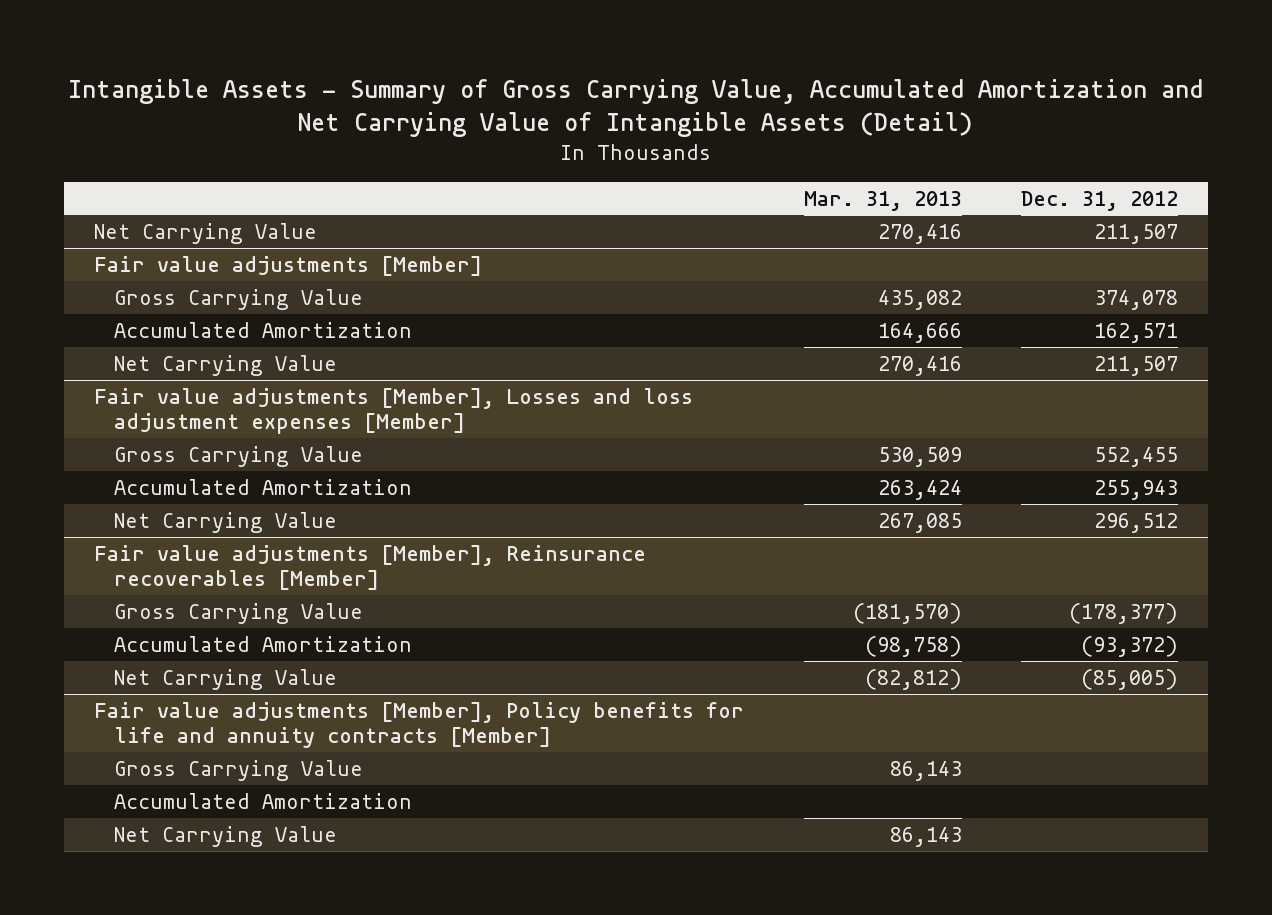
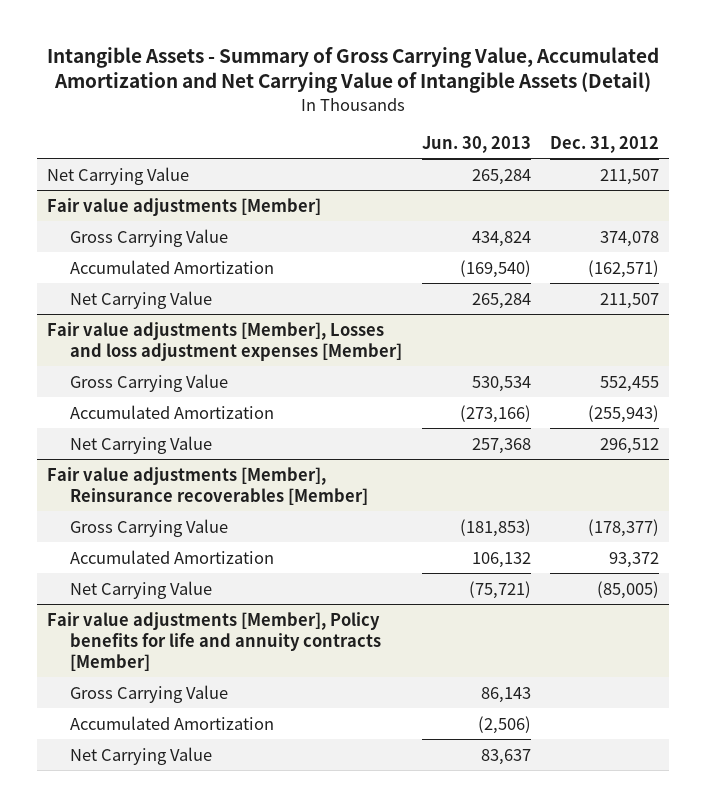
- | Mar. 31, 2013 | Dec. 31, 2012
+ | Jun. 30, 2013 | Dec. 31, 2012
@ Fair value adjustments [Member]
- Accumulated Amortization | 164,666 | 162,571
+ Accumulated Amortization | (169,540) | (162,571)
@ Fair value adjustments [Member], Losses and loss adjustment expenses [Member]
- Accumulated Amortization | 263,424 | 255,943
+ Accumulated Amortization | (273,166) | (255,943)
@ Fair value adjustments [Member], Reinsurance recoverables [Member]
- Accumulated Amortization | (98,758) | (93,372)
+ Accumulated Amortization | 106,132 | 93,372

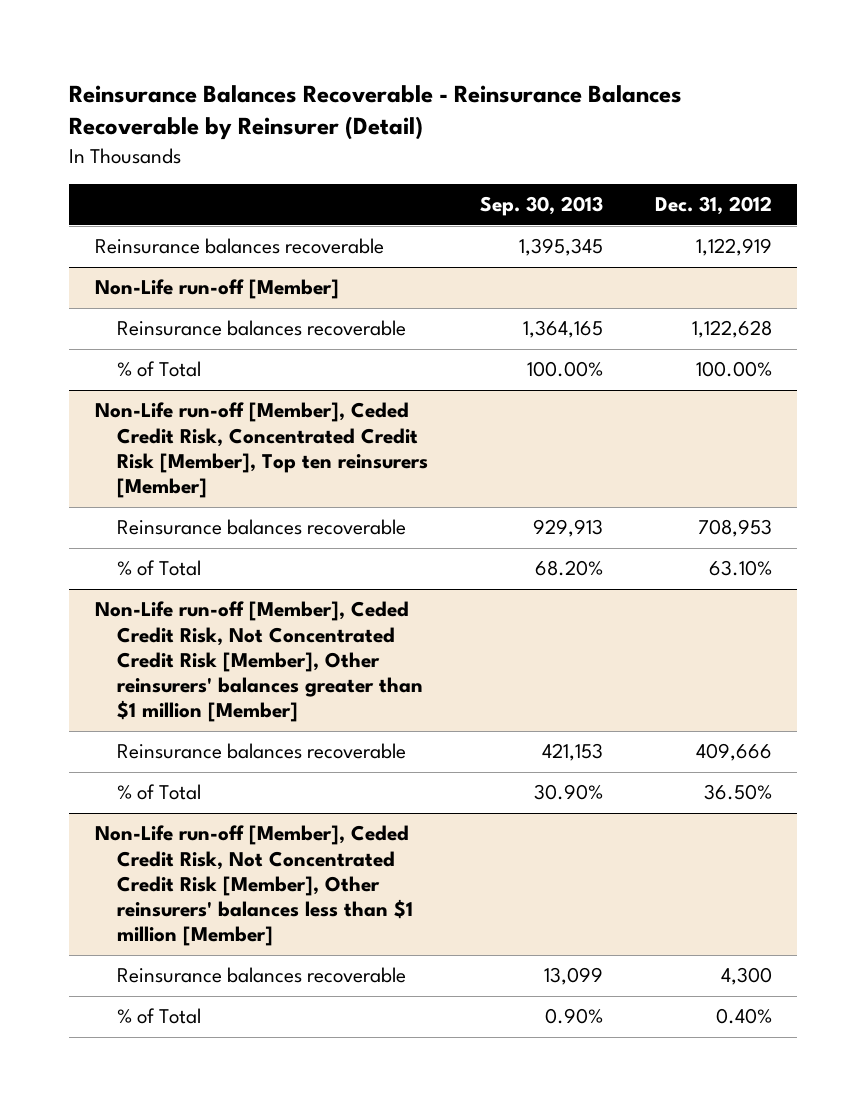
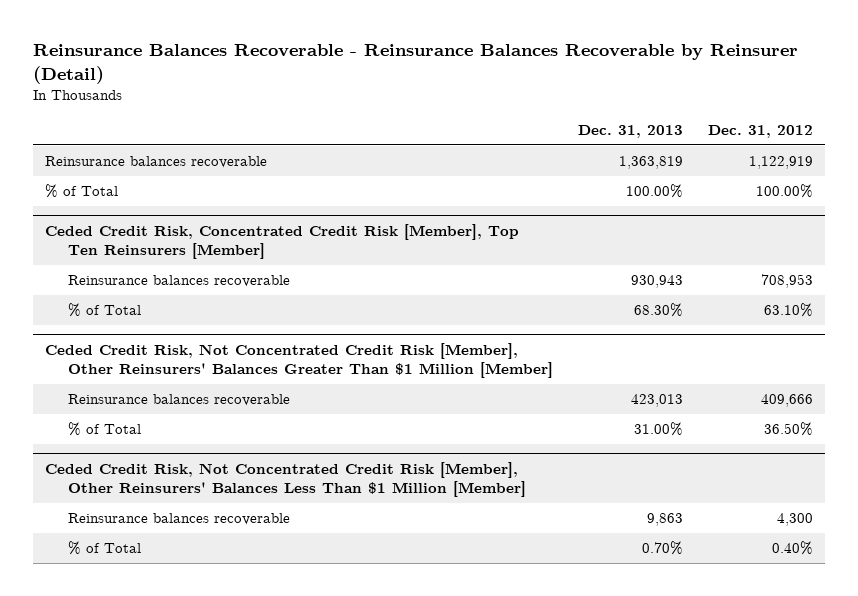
- | Sep. 30, 2013 | Dec. 31, 2012
+ | Dec. 31, 2013 | Dec. 31, 2012
- Non-Life run-off [Member]
- Reinsurance balances recoverable | 1,364,165 | 1,122,628
- Non-Life run-off [Member], Ceded Credit Risk, Concentrated Credit Risk [Member], Top ten reinsurers [Member]
+ Ceded Credit Risk, Concentrated Credit Risk [Member], Top Ten Reinsurers [Member]
- Non-Life run-off [Member], Ceded Credit Risk, Not Concentrated Credit Risk [Member], Other reinsurers' balances greater than $1 million [Member]
+ Ceded Credit Risk, Not Concentrated Credit Risk [Member], Other Reinsurers' Balances Greater Than $1 Million [Member]
- Non-Life run-off [Member], Ceded Credit Risk, Not Concentrated Credit Risk [Member], Other reinsurers' balances less than $1 million [Member]
+ Ceded Credit Risk, Not Concentrated Credit Risk [Member], Other Reinsurers' Balances Less Than $1 Million [Member]

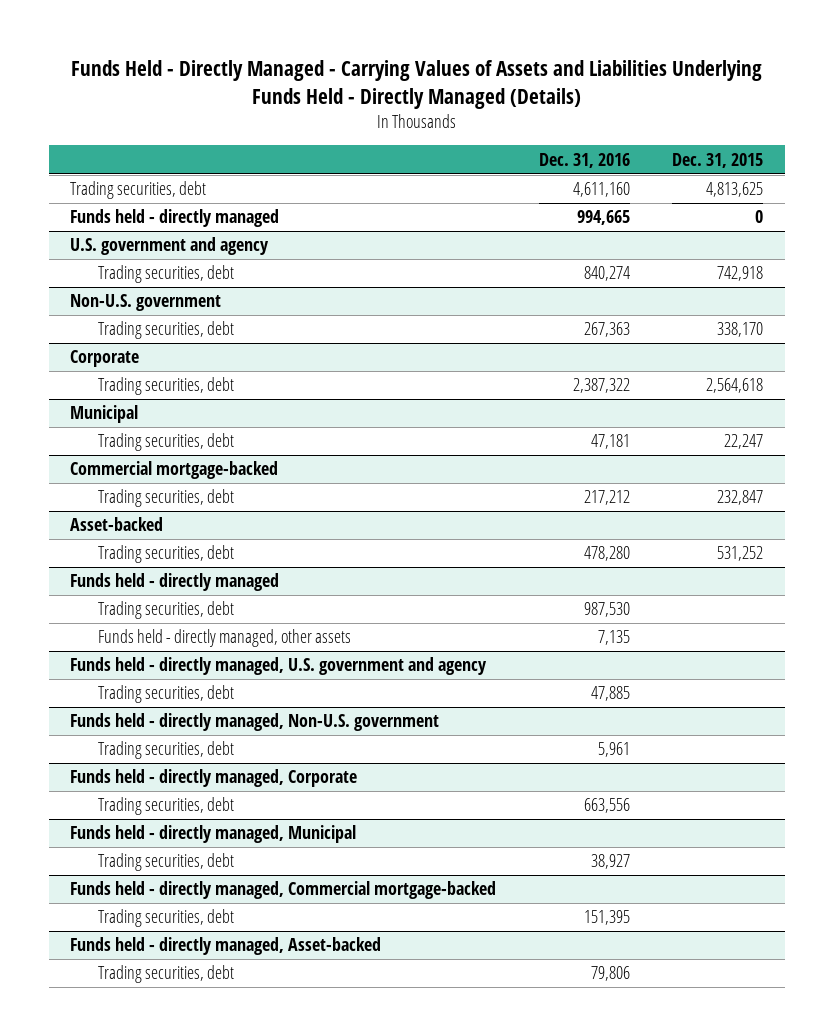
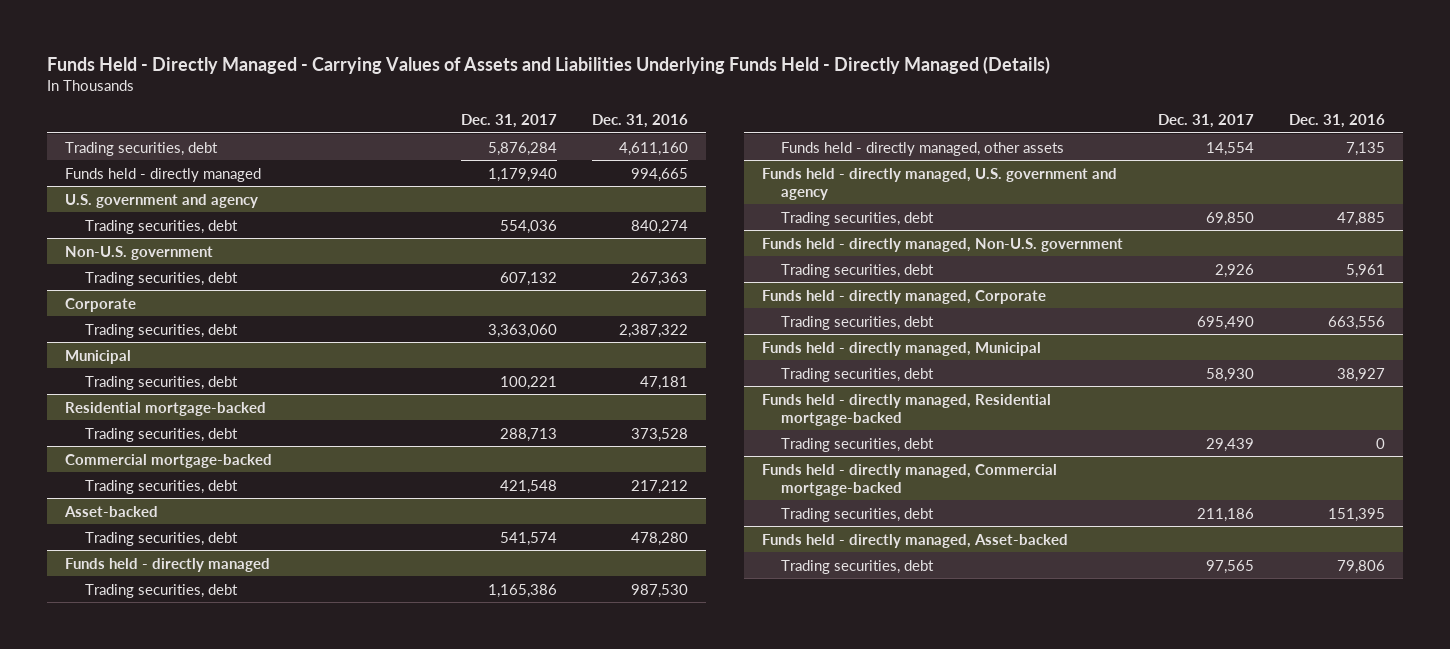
- | Dec. 31, 2016 | Dec. 31, 2015
+ | Dec. 31, 2017 | Dec. 31, 2016
+ Residential mortgage-backed
+ Trading securities, debt | 288,713 | 373,528
+ Funds held - directly managed, Residential mortgage-backed
+ Trading securities, debt | 29,439 | 0

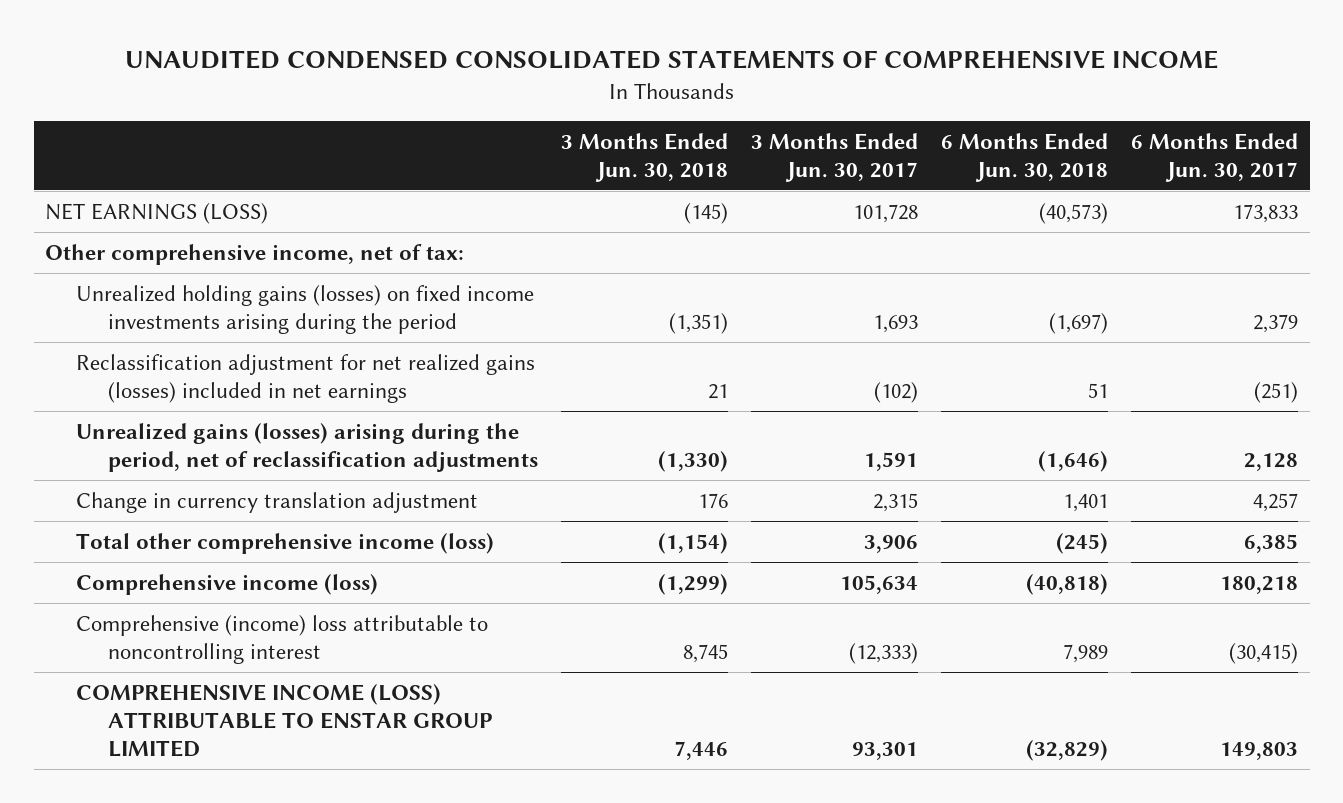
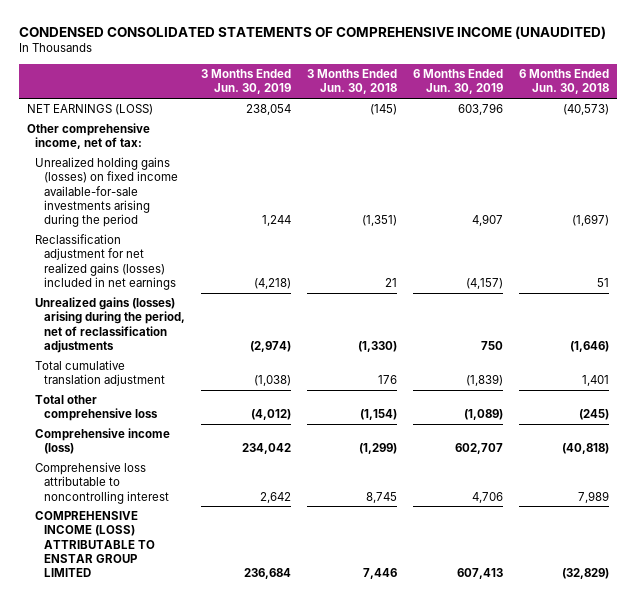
- UNAUDITED CONDENSED CONSOLIDATED STATEMENTS OF COMPREHENSIVE INCOME
+ CONDENSED CONSOLIDATED STATEMENTS OF COMPREHENSIVE INCOME (UNAUDITED)
- | 3 Months Ended Jun. 30, 2018 | 3 Months Ended Jun. 30, 2017 | 6 Months Ended Jun. 30, 2018 | 6 Months Ended Jun. 30, 2017
+ | 3 Months Ended Jun. 30, 2019 | 3 Months Ended Jun. 30, 2018 | 6 Months Ended Jun. 30, 2019 | 6 Months Ended Jun. 30, 2018
- Unrealized holding gains (losses) on fixed income investments arising during the period | (1,351) | 1,693 | (1,697) | 2,379
+ Unrealized holding gains (losses) on fixed income available-for-sale investments arising during the period | 1,244 | (1,351) | 4,907 | (1,697)
- Change in currency translation adjustment | 176 | 2,315 | 1,401 | 4,257
- Total other comprehensive income (loss) | (1,154) | 3,906 | (245) | 6,385
+ Total cumulative translation adjustment | (1,038) | 176 | (1,839) | 1,401
+ Total other comprehensive loss | (4,012) | (1,154) | (1,089) | (245)
- Comprehensive (income) loss attributable to noncontrolling interest | 8,745 | (12,333) | 7,989 | (30,415)
+ Comprehensive loss attributable to noncontrolling interest | 2,642 | 8,745 | 4,706 | 7,989

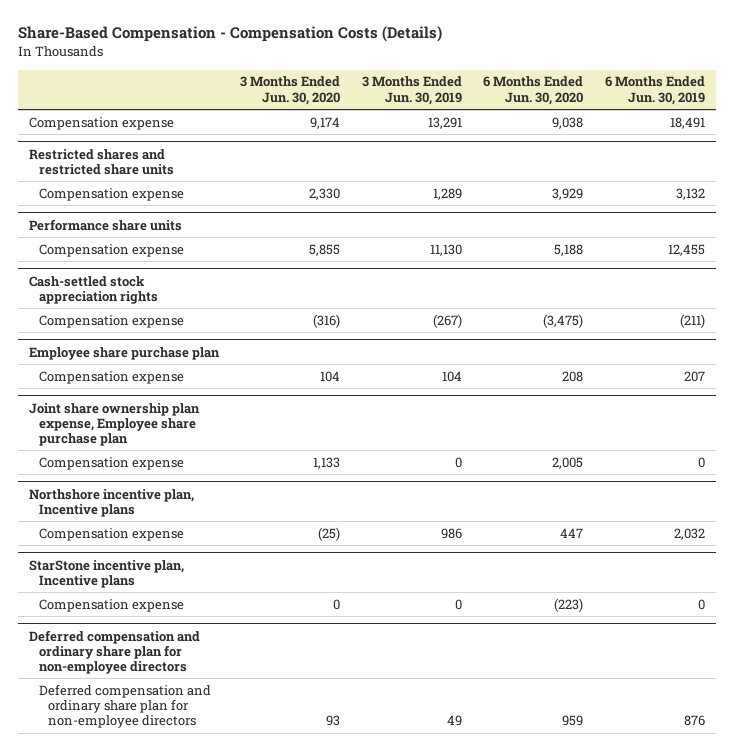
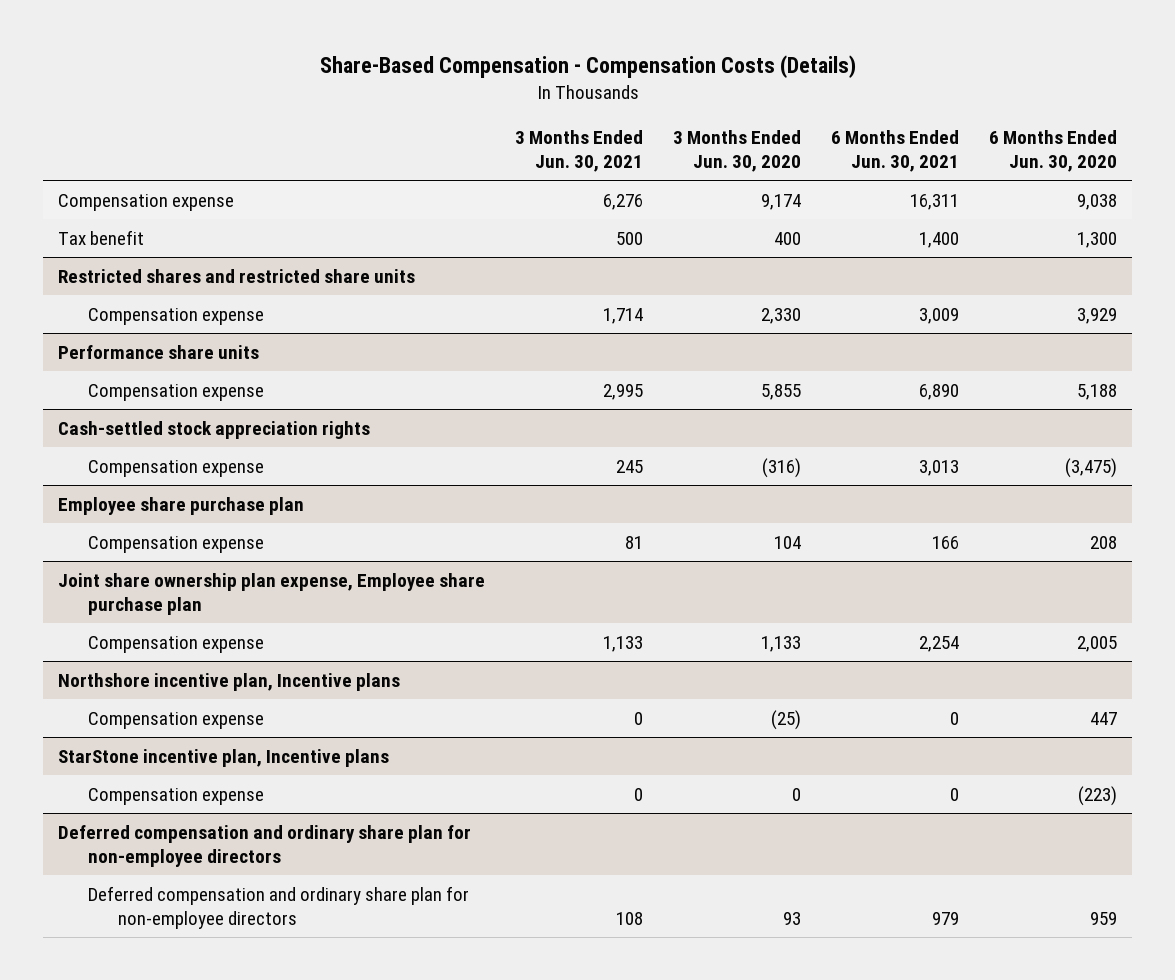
- | 3 Months Ended Jun. 30, 2020 | 3 Months Ended Jun. 30, 2019 | 6 Months Ended Jun. 30, 2020 | 6 Months Ended Jun. 30, 2019
+ | 3 Months Ended Jun. 30, 2021 | 3 Months Ended Jun. 30, 2020 | 6 Months Ended Jun. 30, 2021 | 6 Months Ended Jun. 30, 2020
+ Tax benefit | 500 | 400 | 1,400 | 1,300

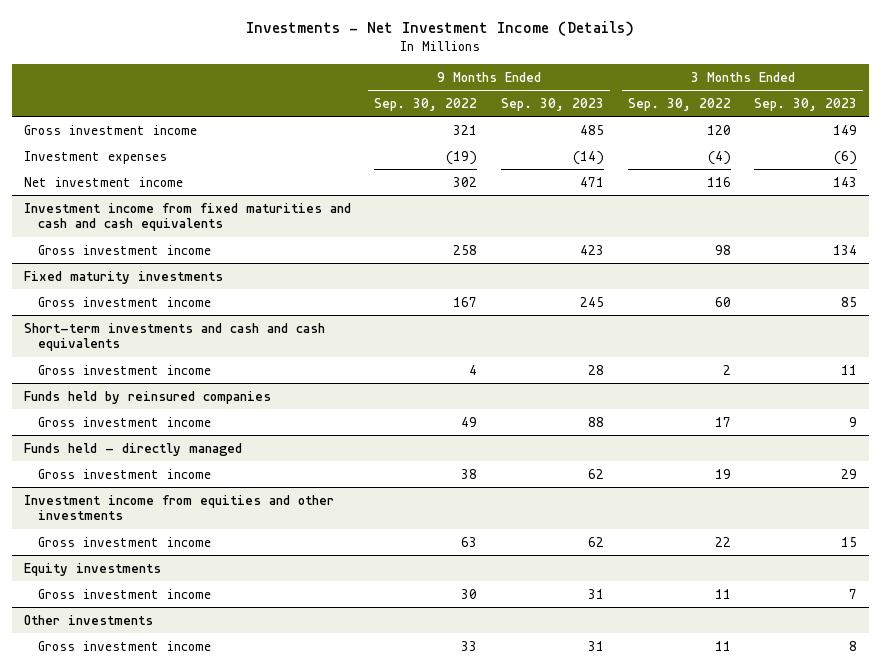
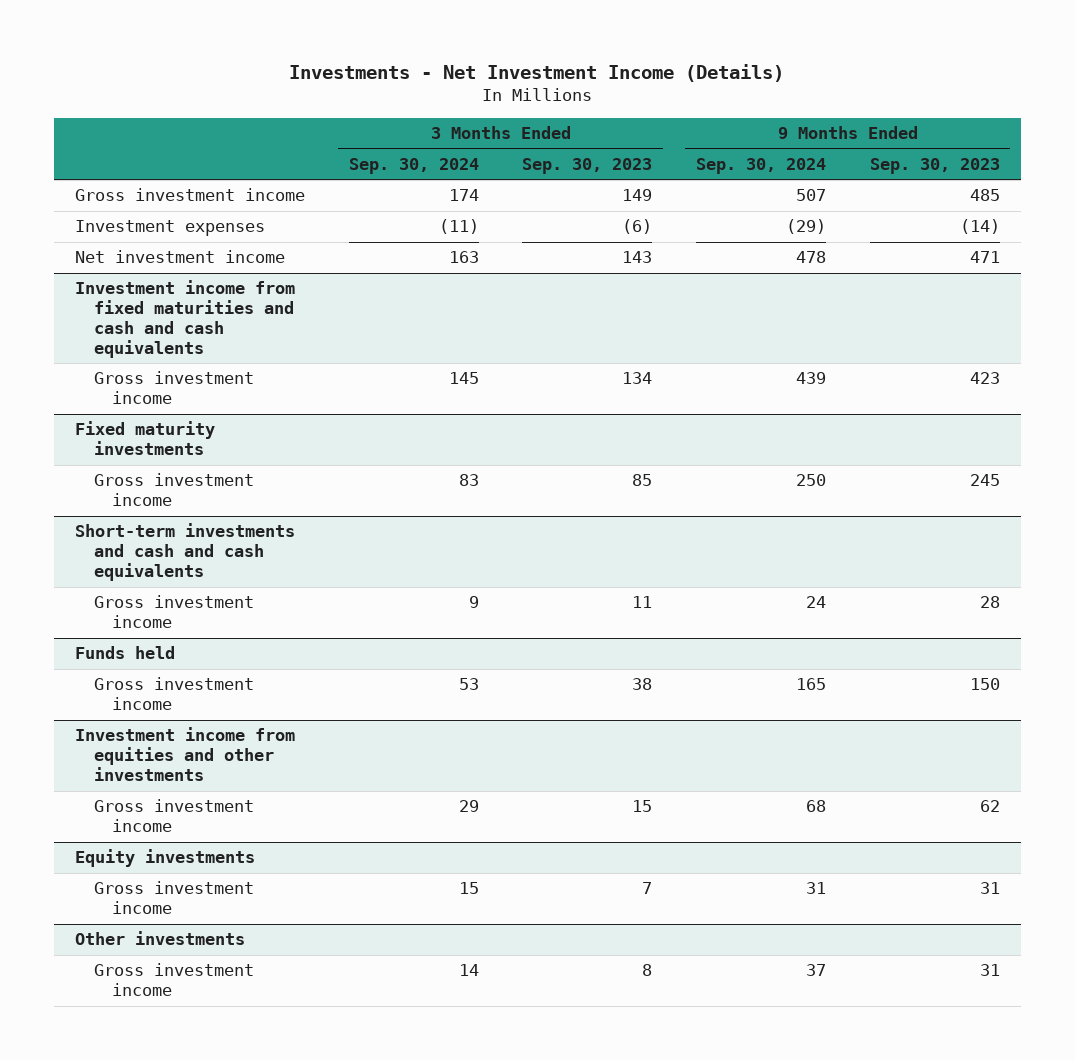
- | 9 Months Ended Sep. 30, 2022 | 9 Months Ended Sep. 30, 2023 | 3 Months Ended Sep. 30, 2022 | 3 Months Ended Sep. 30, 2023
+ | 3 Months Ended Sep. 30, 2024 | 3 Months Ended Sep. 30, 2023 | 9 Months Ended Sep. 30, 2024 | 9 Months Ended Sep. 30, 2023
- Funds held by reinsured companies
- Gross investment income | 49 | 88 | 17 | 9
- Funds held - directly managed
- Gross investment income | 38 | 62 | 19 | 29
+ Funds held
+ Gross investment income | 53 | 38 | 165 | 150

